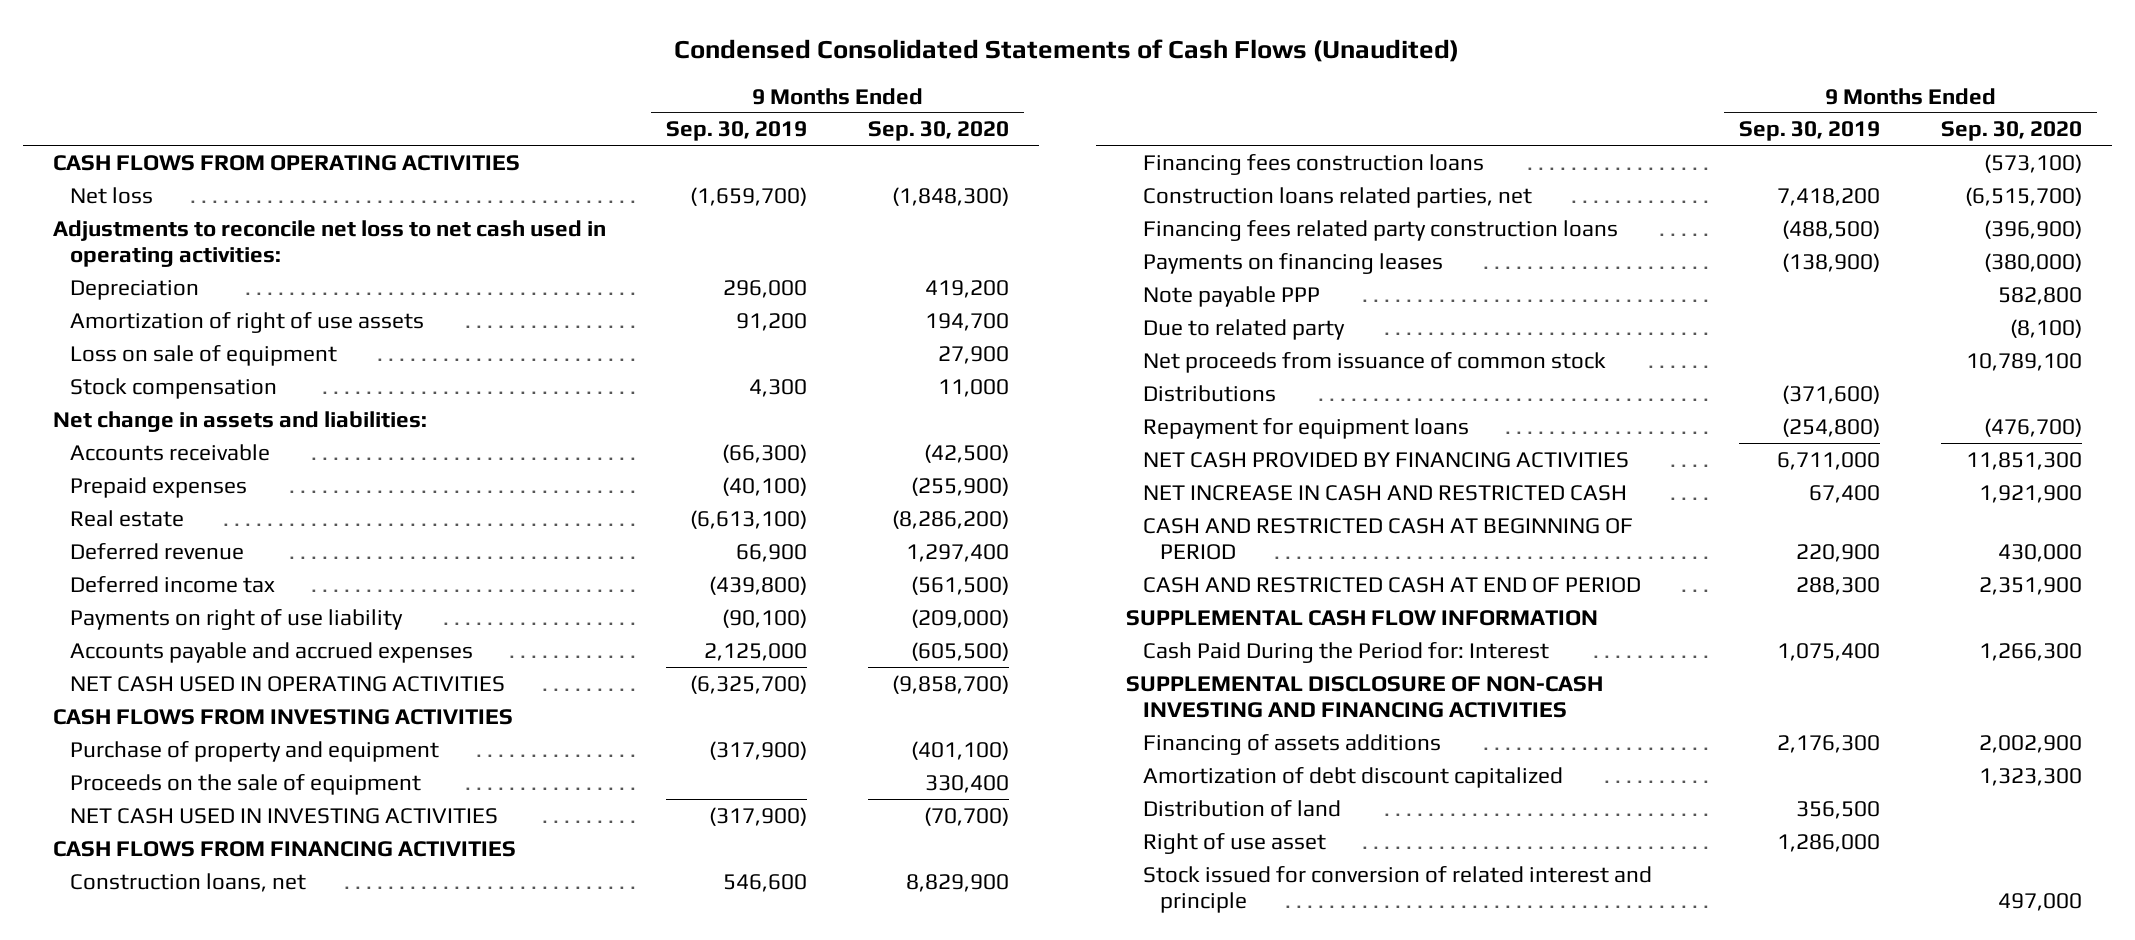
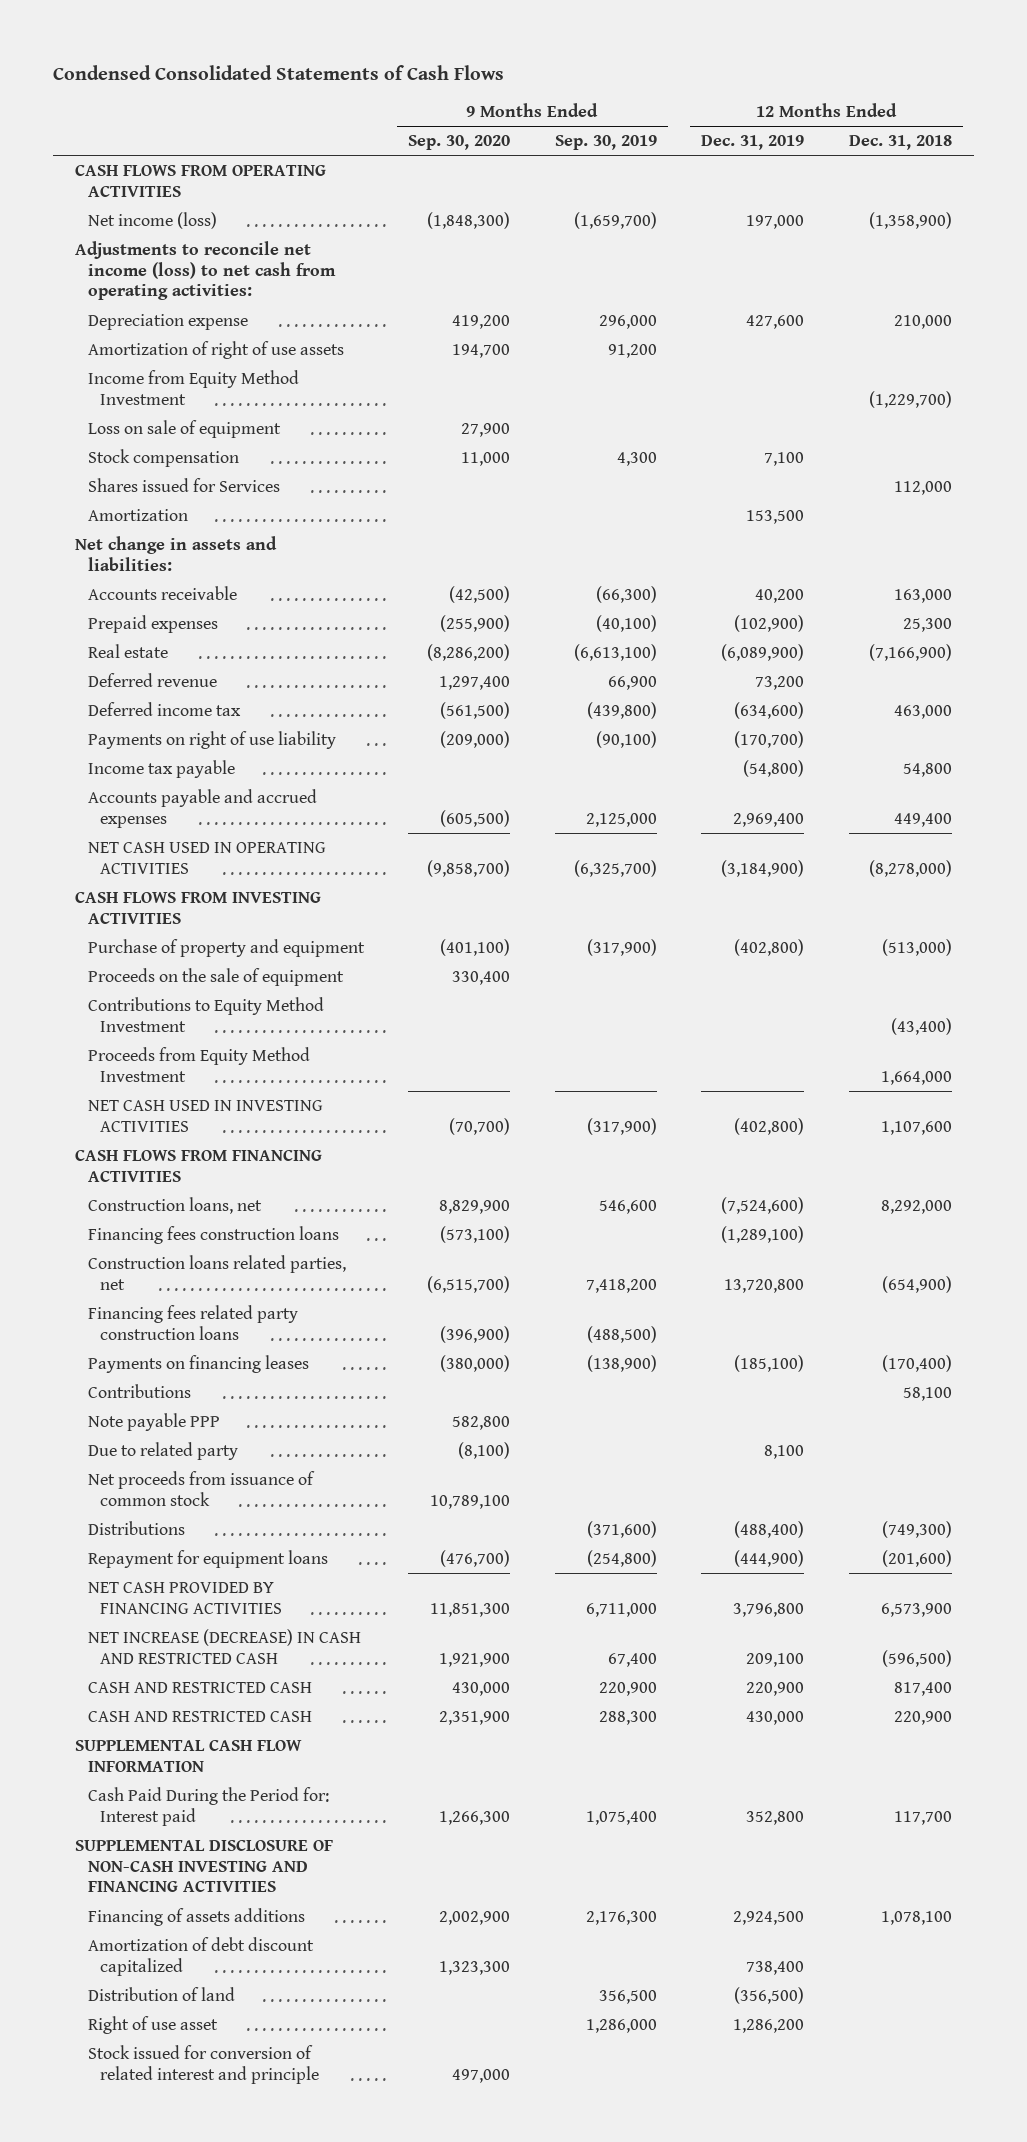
- Condensed Consolidated Statements of Cash Flows (Unaudited)
+ Condensed Consolidated Statements of Cash Flows
- | 9 Months Ended Sep. 30, 2019 | 9 Months Ended Sep. 30, 2020
+ | 9 Months Ended Sep. 30, 2020 | 9 Months Ended Sep. 30, 2019 | 12 Months Ended Dec. 31, 2019 | 12 Months Ended Dec. 31, 2018
- Net loss | (1,659,700) | (1,848,300)
- Adjustments to reconcile net loss to net cash used in operating activities:
- Depreciation | 296,000 | 419,200
+ Net income (loss) | (1,848,300) | (1,659,700) | 197,000 | (1,358,900)
+ Adjustments to reconcile net income (loss) to net cash from operating activities:
+ Depreciation expense | 419,200 | 296,000 | 427,600 | 210,000
+ Income from Equity Method Investment | | | | (1,229,700)
+ Shares issued for Services | | | | 112,000
+ Amortization | | | 153,500 |
+ Income tax payable | | | (54,800) | 54,800
+ Contributions to Equity Method Investment | | | | (43,400)
+ Proceeds from Equity Method Investment | | | | 1,664,000
+ Contributions | | | | 58,100
- NET INCREASE IN CASH AND RESTRICTED CASH | 67,400 | 1,921,900
- CASH AND RESTRICTED CASH AT BEGINNING OF PERIOD | 220,900 | 430,000
- CASH AND RESTRICTED CASH AT END OF PERIOD | 288,300 | 2,351,900
+ NET INCREASE (DECREASE) IN CASH AND RESTRICTED CASH | 1,921,900 | 67,400 | 209,100 | (596,500)
+ CASH AND RESTRICTED CASH | 430,000 | 220,900 | 220,900 | 817,400
+ CASH AND RESTRICTED CASH | 2,351,900 | 288,300 | 430,000 | 220,900
- Cash Paid During the Period for: Interest | 1,075,400 | 1,266,300
+ Cash Paid During the Period for: Interest paid | 1,266,300 | 1,075,400 | 352,800 | 117,700

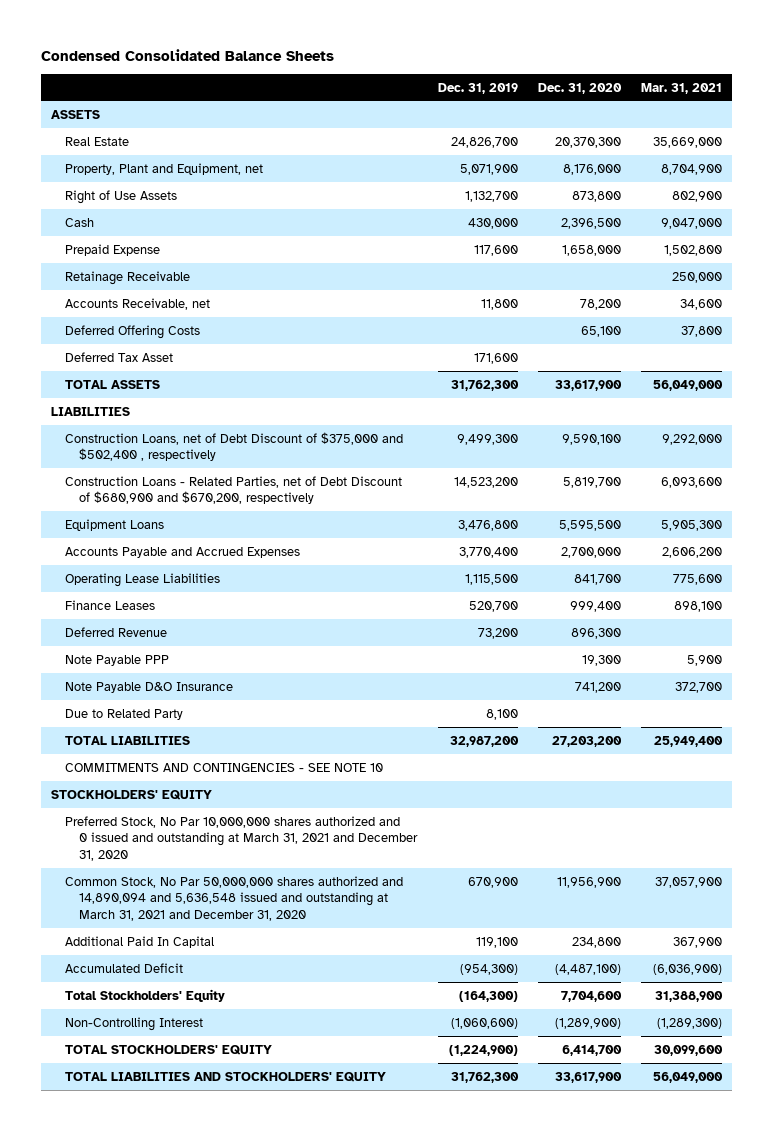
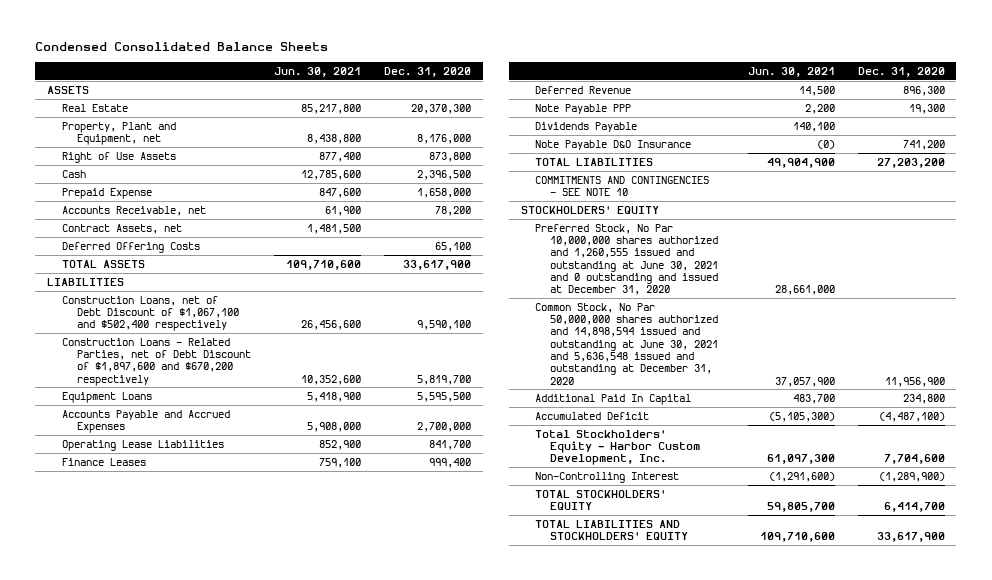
- | Dec. 31, 2019 | Dec. 31, 2020 | Mar. 31, 2021
+ | Jun. 30, 2021 | Dec. 31, 2020
- Retainage Receivable | | | 250,000
+ Contract Assets, net | 1,481,500 |
- Deferred Tax Asset | 171,600 | |
- Construction Loans, net of Debt Discount of $375,000 and $502,400 , respectively | 9,499,300 | 9,590,100 | 9,292,000
- Construction Loans - Related Parties, net of Debt Discount of $680,900 and $670,200, respectively | 14,523,200 | 5,819,700 | 6,093,600
+ Construction Loans, net of Debt Discount of $1,067,100 and $502,400 respectively | 26,456,600 | 9,590,100
+ Construction Loans - Related Parties, net of Debt Discount of $1,897,600 and $670,200 respectively | 10,352,600 | 5,819,700
+ Dividends Payable | 140,100 |
- Due to Related Party | 8,100 | |
- Preferred Stock, No Par 10,000,000 shares authorized and 0 issued and outstanding at March 31, 2021 and December 31, 2020
- Common Stock, No Par 50,000,000 shares authorized and 14,890,094 and 5,636,548 issued and outstanding at March 31, 2021 and December 31, 2020 | 670,900 | 11,956,900 | 37,057,900
+ Preferred Stock, No Par 10,000,000 shares authorized and 1,260,555 issued and outstanding at June 30, 2021 and 0 outstanding and issued at December 31, 2020 | 28,661,000 |
+ Common Stock, No Par 50,000,000 shares authorized and 14,898,594 issued and outstanding at June 30, 2021 and 5,636,548 issued and outstanding at December 31, 2020 | 37,057,900 | 11,956,900
- Total Stockholders' Equity | (164,300) | 7,704,600 | 31,388,900
+ Total Stockholders' Equity - Harbor Custom Development, Inc. | 61,097,300 | 7,704,600

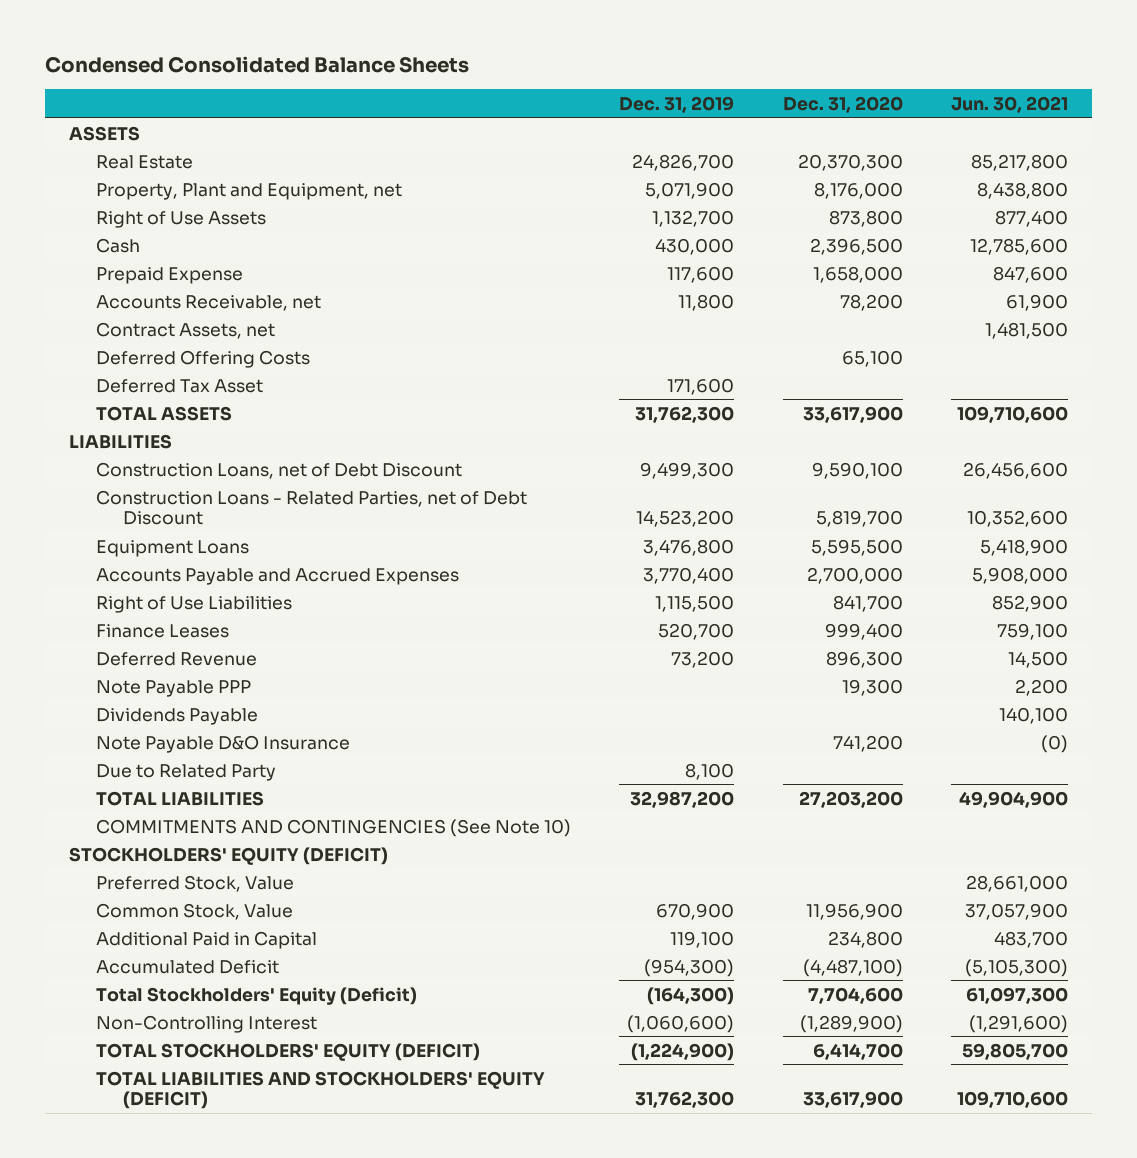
- | Jun. 30, 2021 | Dec. 31, 2020
+ | Dec. 31, 2019 | Dec. 31, 2020 | Jun. 30, 2021
+ Deferred Tax Asset | 171,600 | |
- Construction Loans, net of Debt Discount of $1,067,100 and $502,400 respectively | 26,456,600 | 9,590,100
- Construction Loans - Related Parties, net of Debt Discount of $1,897,600 and $670,200 respectively | 10,352,600 | 5,819,700
+ Construction Loans, net of Debt Discount | 9,499,300 | 9,590,100 | 26,456,600
+ Construction Loans - Related Parties, net of Debt Discount | 14,523,200 | 5,819,700 | 10,352,600
- Operating Lease Liabilities | 852,900 | 841,700
+ Right of Use Liabilities | 1,115,500 | 841,700 | 852,900
+ Due to Related Party | 8,100 | |
- COMMITMENTS AND CONTINGENCIES - SEE NOTE 10
- STOCKHOLDERS' EQUITY
- Preferred Stock, No Par 10,000,000 shares authorized and 1,260,555 issued and outstanding at June 30, 2021 and 0 outstanding and issued at December 31, 2020 | 28,661,000 |
- Common Stock, No Par 50,000,000 shares authorized and 14,898,594 issued and outstanding at June 30, 2021 and 5,636,548 issued and outstanding at December 31, 2020 | 37,057,900 | 11,956,900
- Additional Paid In Capital | 483,700 | 234,800
+ COMMITMENTS AND CONTINGENCIES (See Note 10)
+ STOCKHOLDERS' EQUITY (DEFICIT)
+ Preferred Stock, Value | | | 28,661,000
+ Common Stock, Value | 670,900 | 11,956,900 | 37,057,900
+ Additional Paid in Capital | 119,100 | 234,800 | 483,700
- Total Stockholders' Equity - Harbor Custom Development, Inc. | 61,097,300 | 7,704,600
+ Total Stockholders' Equity (Deficit) | (164,300) | 7,704,600 | 61,097,300
- TOTAL STOCKHOLDERS' EQUITY | 59,805,700 | 6,414,700
- TOTAL LIABILITIES AND STOCKHOLDERS' EQUITY | 109,710,600 | 33,617,900
+ TOTAL STOCKHOLDERS' EQUITY (DEFICIT) | (1,224,900) | 6,414,700 | 59,805,700
+ TOTAL LIABILITIES AND STOCKHOLDERS' EQUITY (DEFICIT) | 31,762,300 | 33,617,900 | 109,710,600

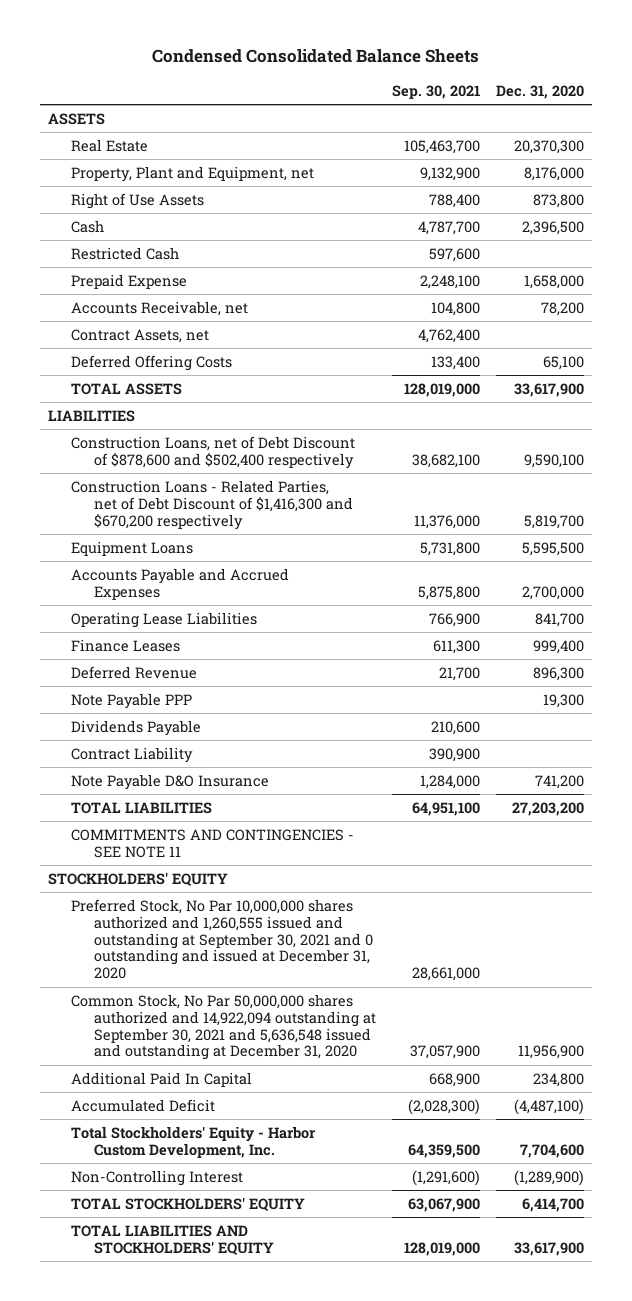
- | Dec. 31, 2019 | Dec. 31, 2020 | Jun. 30, 2021
+ | Sep. 30, 2021 | Dec. 31, 2020
+ Restricted Cash | 597,600 |
- Deferred Tax Asset | 171,600 | |
- Construction Loans, net of Debt Discount | 9,499,300 | 9,590,100 | 26,456,600
- Construction Loans - Related Parties, net of Debt Discount | 14,523,200 | 5,819,700 | 10,352,600
+ Construction Loans, net of Debt Discount of $878,600 and $502,400 respectively | 38,682,100 | 9,590,100
+ Construction Loans - Related Parties, net of Debt Discount of $1,416,300 and $670,200 respectively | 11,376,000 | 5,819,700
- Right of Use Liabilities | 1,115,500 | 841,700 | 852,900
+ Operating Lease Liabilities | 766,900 | 841,700
+ Contract Liability | 390,900 |
- Due to Related Party | 8,100 | |
- COMMITMENTS AND CONTINGENCIES (See Note 10)
- STOCKHOLDERS' EQUITY (DEFICIT)
- Preferred Stock, Value | | | 28,661,000
- Common Stock, Value | 670,900 | 11,956,900 | 37,057,900
- Additional Paid in Capital | 119,100 | 234,800 | 483,700
+ COMMITMENTS AND CONTINGENCIES - SEE NOTE 11
+ STOCKHOLDERS' EQUITY
+ Preferred Stock, No Par 10,000,000 shares authorized and 1,260,555 issued and outstanding at September 30, 2021 and 0 outstanding and issued at December 31, 2020 | 28,661,000 |
+ Common Stock, No Par 50,000,000 shares authorized and 14,922,094 outstanding at September 30, 2021 and 5,636,548 issued and outstanding at December 31, 2020 | 37,057,900 | 11,956,900
+ Additional Paid In Capital | 668,900 | 234,800
- Total Stockholders' Equity (Deficit) | (164,300) | 7,704,600 | 61,097,300
+ Total Stockholders' Equity - Harbor Custom Development, Inc. | 64,359,500 | 7,704,600
- TOTAL STOCKHOLDERS' EQUITY (DEFICIT) | (1,224,900) | 6,414,700 | 59,805,700
- TOTAL LIABILITIES AND STOCKHOLDERS' EQUITY (DEFICIT) | 31,762,300 | 33,617,900 | 109,710,600
+ TOTAL STOCKHOLDERS' EQUITY | 63,067,900 | 6,414,700
+ TOTAL LIABILITIES AND STOCKHOLDERS' EQUITY | 128,019,000 | 33,617,900

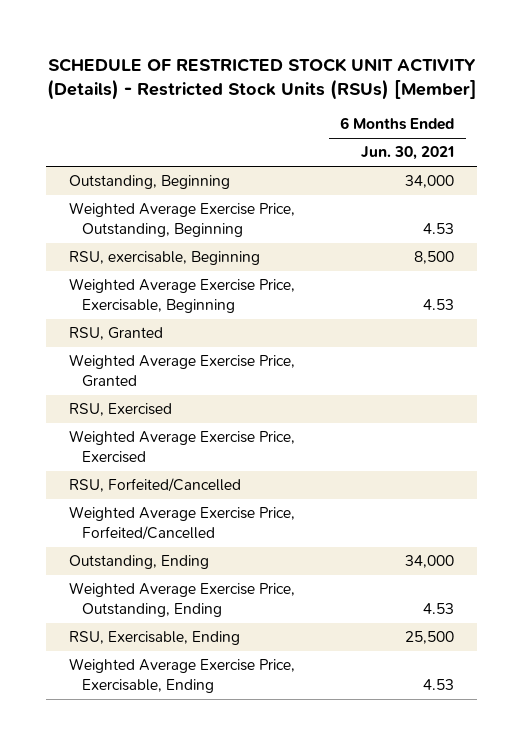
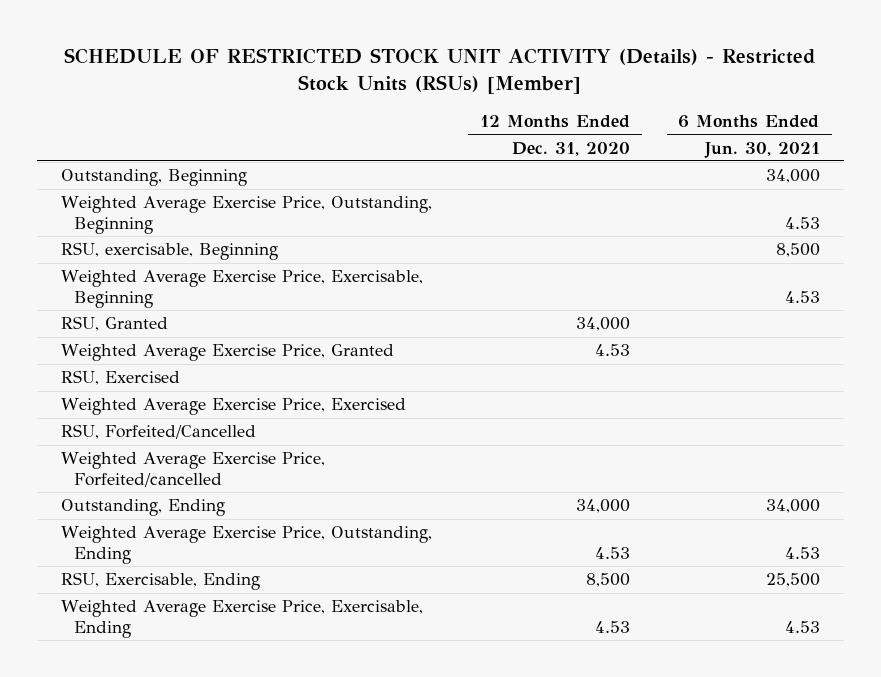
- | 6 Months Ended Jun. 30, 2021
+ | 12 Months Ended Dec. 31, 2020 | 6 Months Ended Jun. 30, 2021
- Weighted Average Exercise Price, Forfeited/Cancelled
+ Weighted Average Exercise Price, Forfeited/cancelled

